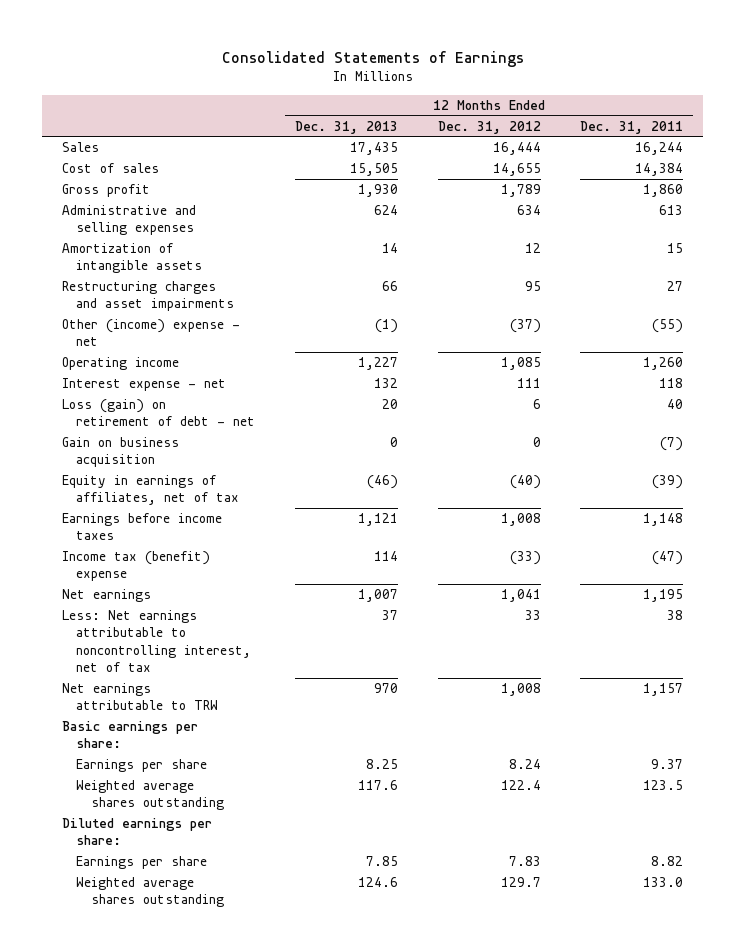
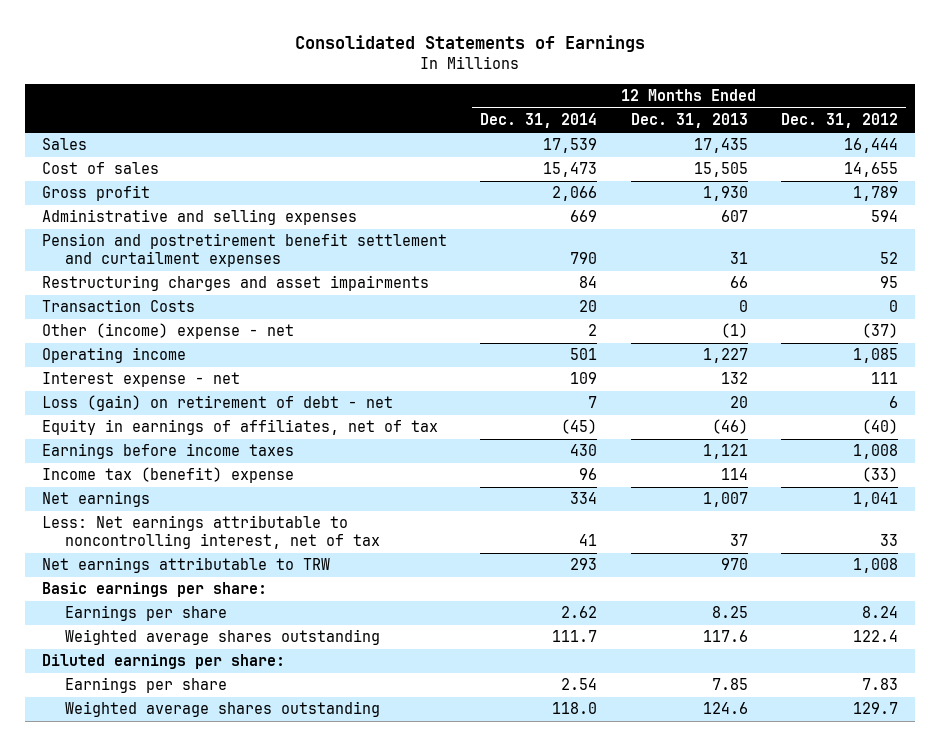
- | 12 Months Ended Dec. 31, 2013 | 12 Months Ended Dec. 31, 2012 | 12 Months Ended Dec. 31, 2011
+ | 12 Months Ended Dec. 31, 2014 | 12 Months Ended Dec. 31, 2013 | 12 Months Ended Dec. 31, 2012
- Administrative and selling expenses | 624 | 634 | 613
- Amortization of intangible assets | 14 | 12 | 15
+ Administrative and selling expenses | 669 | 607 | 594
+ Pension and postretirement benefit settlement and curtailment expenses | 790 | 31 | 52
+ Transaction Costs | 20 | 0 | 0
- Gain on business acquisition | 0 | 0 | (7)

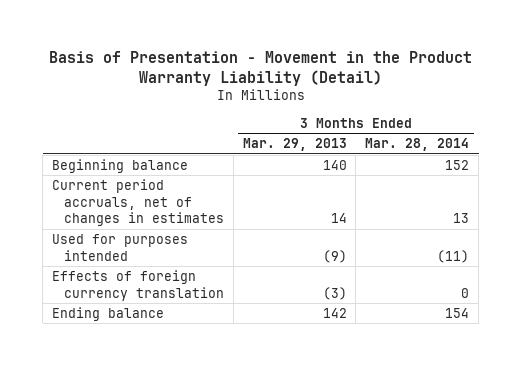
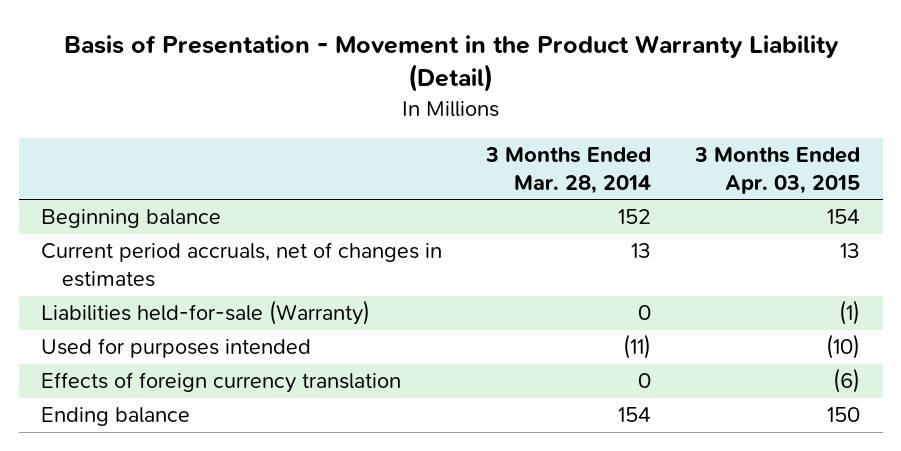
- | 3 Months Ended Mar. 29, 2013 | 3 Months Ended Mar. 28, 2014
+ | 3 Months Ended Mar. 28, 2014 | 3 Months Ended Apr. 03, 2015
+ Liabilities held-for-sale (Warranty) | 0 | (1)

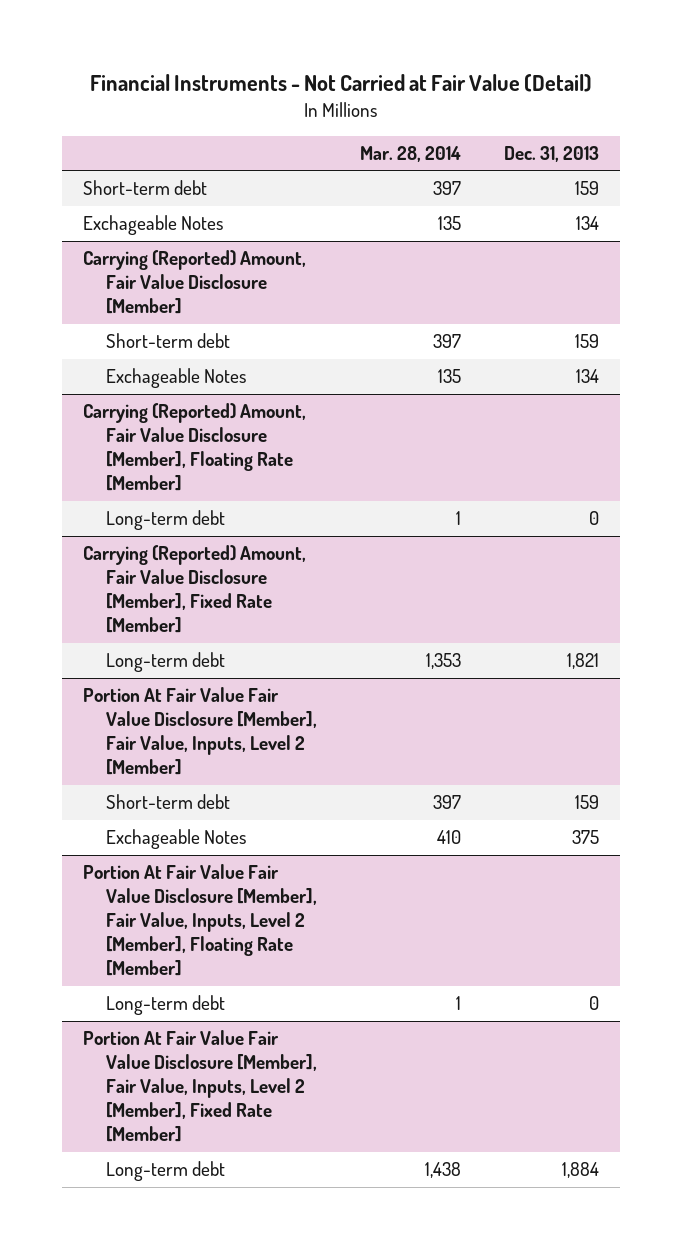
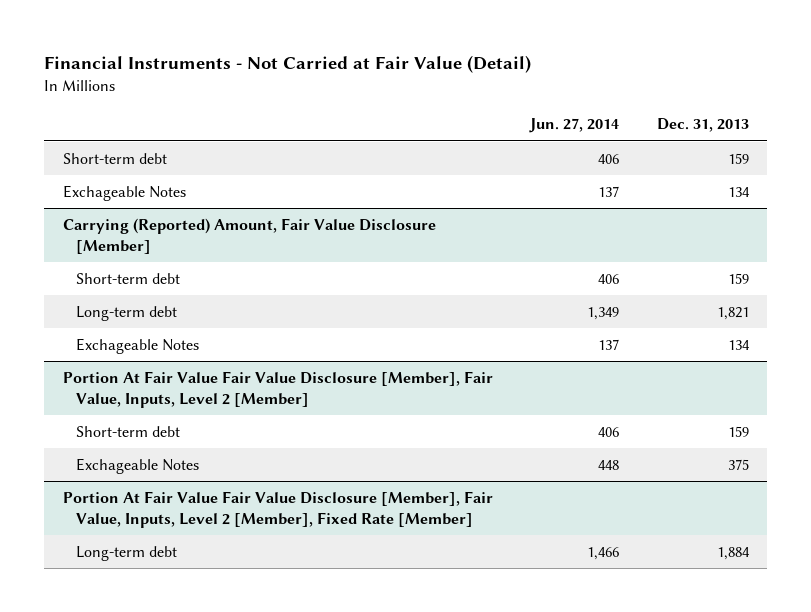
- | Mar. 28, 2014 | Dec. 31, 2013
+ | Jun. 27, 2014 | Dec. 31, 2013
- Carrying (Reported) Amount, Fair Value Disclosure [Member], Floating Rate [Member]
- Long-term debt | 1 | 0
- Carrying (Reported) Amount, Fair Value Disclosure [Member], Fixed Rate [Member]
@ Carrying (Reported) Amount, Fair Value Disclosure [Member]
moved down: Exchageable Notes | 137 | 134
- Portion At Fair Value Fair Value Disclosure [Member], Fair Value, Inputs, Level 2 [Member], Floating Rate [Member]
- Long-term debt | 1 | 0

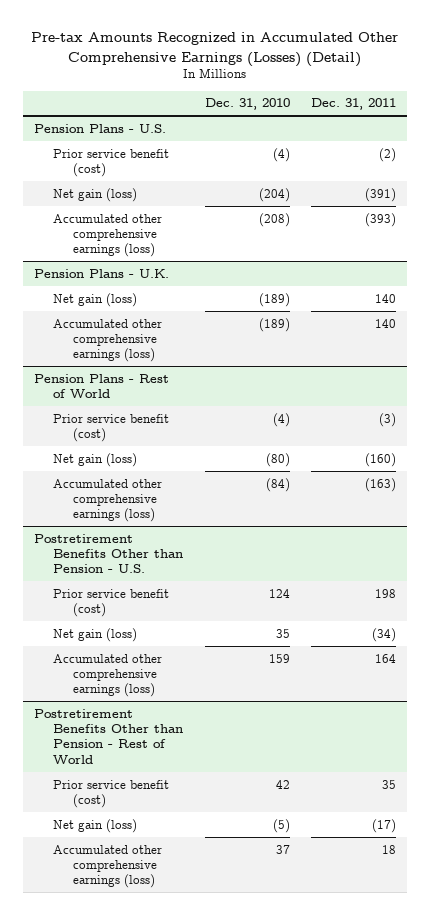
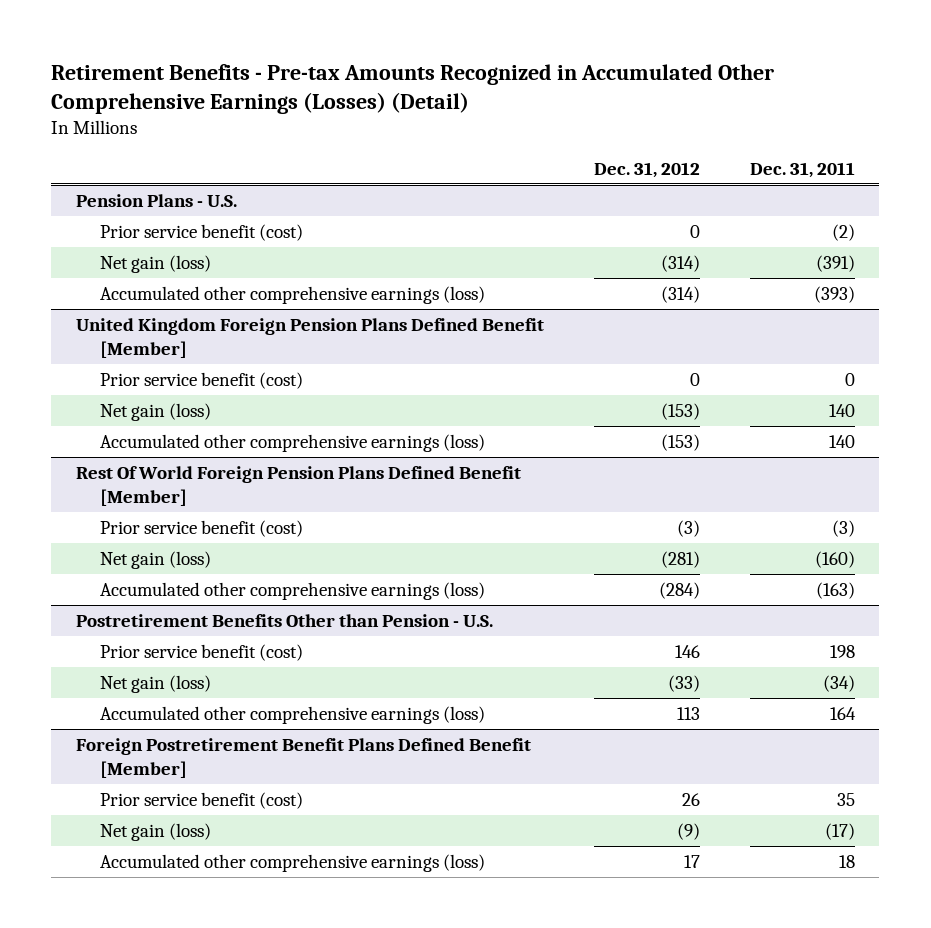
- Pre-tax Amounts Recognized in Accumulated Other Comprehensive Earnings (Losses) (Detail)
+ Retirement Benefits - Pre-tax Amounts Recognized in Accumulated Other Comprehensive Earnings (Losses) (Detail)
- | Dec. 31, 2010 | Dec. 31, 2011
+ | Dec. 31, 2012 | Dec. 31, 2011
- Pension Plans - U.K.
+ United Kingdom Foreign Pension Plans Defined Benefit [Member]
+ Prior service benefit (cost) | 0 | 0
- Pension Plans - Rest of World
+ Rest Of World Foreign Pension Plans Defined Benefit [Member]
- Postretirement Benefits Other than Pension - Rest of World
+ Foreign Postretirement Benefit Plans Defined Benefit [Member]

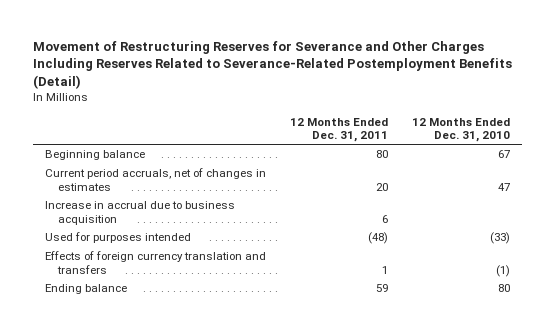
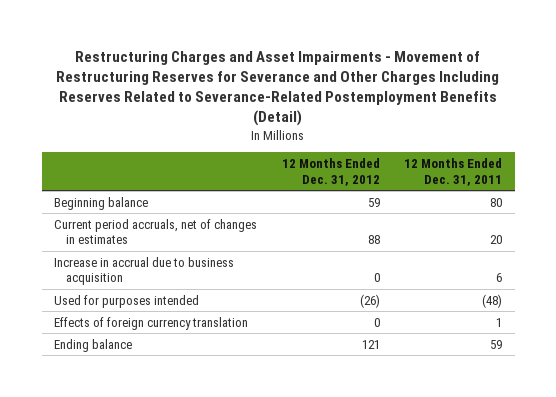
- Movement of Restructuring Reserves for Severance and Other Charges Including Reserves Related to Severance-Related Postemployment Benefits (Detail)
+ Restructuring Charges and Asset Impairments - Movement of Restructuring Reserves for Severance and Other Charges Including Reserves Related to Severance-Related Postemployment Benefits (Detail)
- | 12 Months Ended Dec. 31, 2011 | 12 Months Ended Dec. 31, 2010
+ | 12 Months Ended Dec. 31, 2012 | 12 Months Ended Dec. 31, 2011
- Effects of foreign currency translation and transfers | 1 | (1)
+ Effects of foreign currency translation | 0 | 1

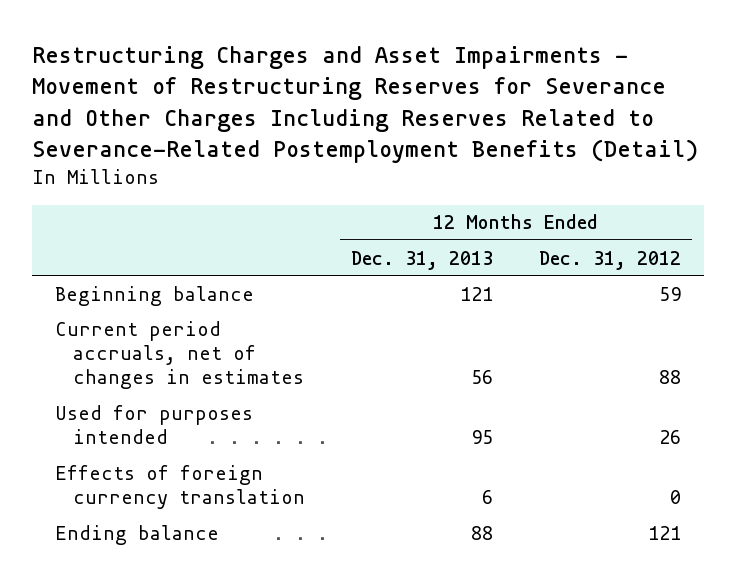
- | 12 Months Ended Dec. 31, 2012 | 12 Months Ended Dec. 31, 2011
+ | 12 Months Ended Dec. 31, 2013 | 12 Months Ended Dec. 31, 2012
- Increase in accrual due to business acquisition | 0 | 6
- Used for purposes intended | (26) | (48)
+ Used for purposes intended | 95 | 26

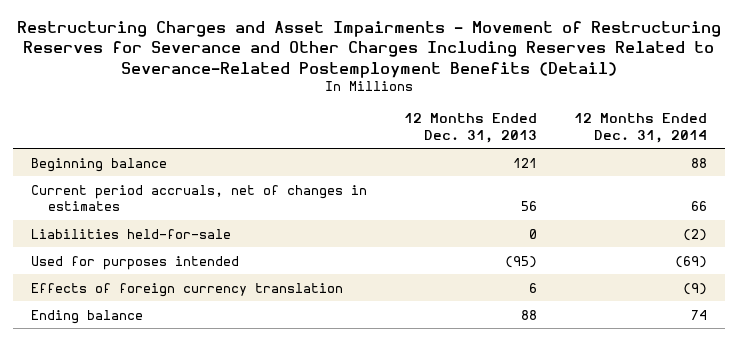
- | 12 Months Ended Dec. 31, 2013 | 12 Months Ended Dec. 31, 2012
+ | 12 Months Ended Dec. 31, 2013 | 12 Months Ended Dec. 31, 2014
- Used for purposes intended | 95 | 26
+ Liabilities held-for-sale | 0 | (2)
+ Used for purposes intended | (95) | (69)

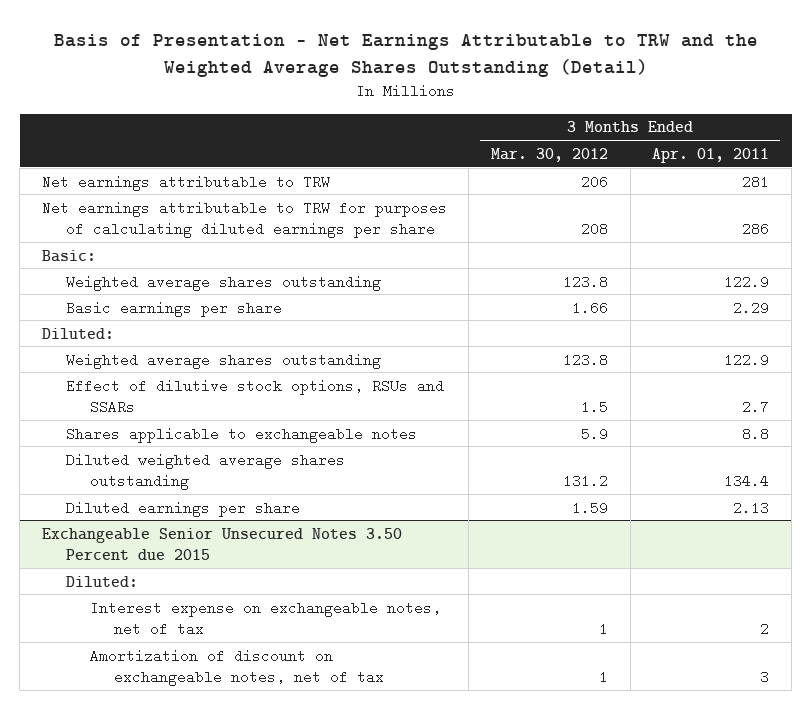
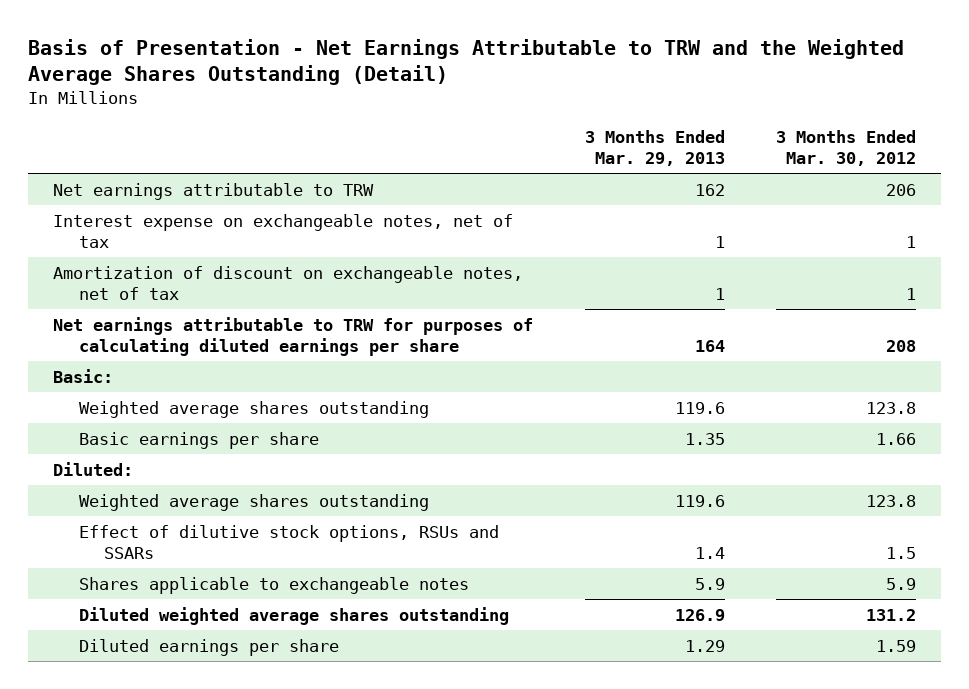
- | 3 Months Ended Mar. 30, 2012 | 3 Months Ended Apr. 01, 2011
+ | 3 Months Ended Mar. 29, 2013 | 3 Months Ended Mar. 30, 2012
+ Interest expense on exchangeable notes, net of tax | 1 | 1
+ Amortization of discount on exchangeable notes, net of tax | 1 | 1
- Exchangeable Senior Unsecured Notes 3.50 Percent due 2015
- Diluted:
- Interest expense on exchangeable notes, net of tax | 1 | 2
- Amortization of discount on exchangeable notes, net of tax | 1 | 3

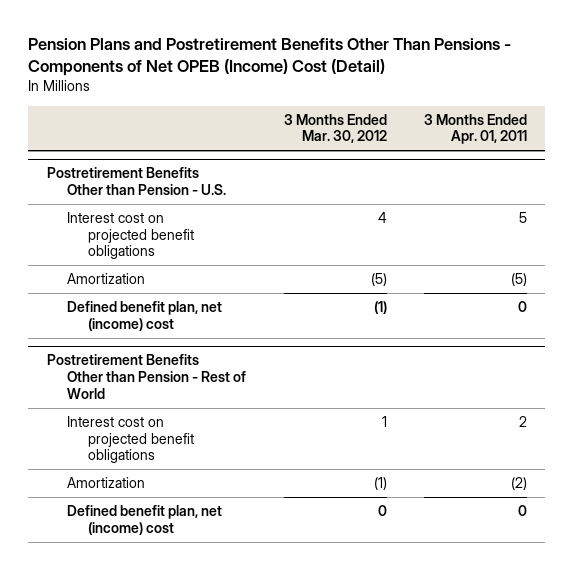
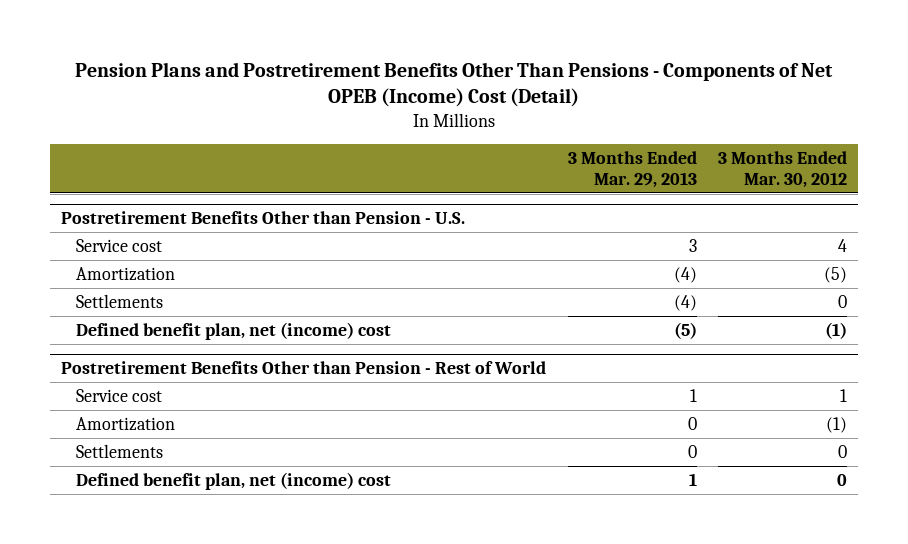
- | 3 Months Ended Mar. 30, 2012 | 3 Months Ended Apr. 01, 2011
+ | 3 Months Ended Mar. 29, 2013 | 3 Months Ended Mar. 30, 2012
@ Postretirement Benefits Other than Pension - U.S.
- Interest cost on projected benefit obligations | 4 | 5
+ Service cost | 3 | 4
+ Settlements | (4) | 0
@ Postretirement Benefits Other than Pension - Rest of World
- Interest cost on projected benefit obligations | 1 | 2
+ Service cost | 1 | 1
+ Settlements | 0 | 0

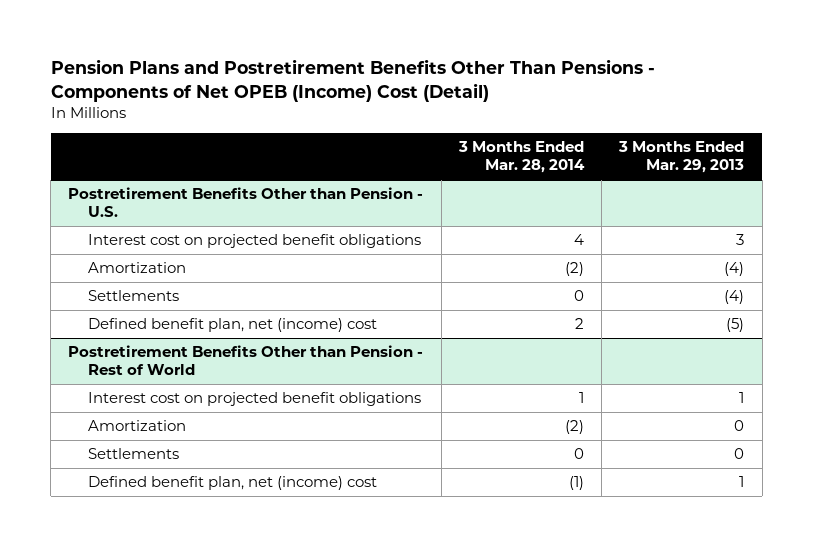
- | 3 Months Ended Mar. 29, 2013 | 3 Months Ended Mar. 30, 2012
+ | 3 Months Ended Mar. 28, 2014 | 3 Months Ended Mar. 29, 2013
@ Postretirement Benefits Other than Pension - U.S.
- Service cost | 3 | 4
+ Interest cost on projected benefit obligations | 4 | 3
@ Postretirement Benefits Other than Pension - Rest of World
- Service cost | 1 | 1
+ Interest cost on projected benefit obligations | 1 | 1

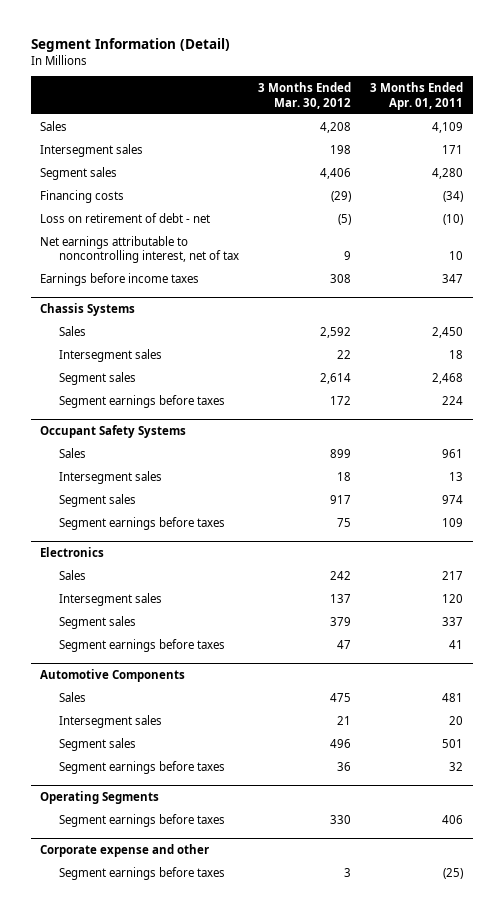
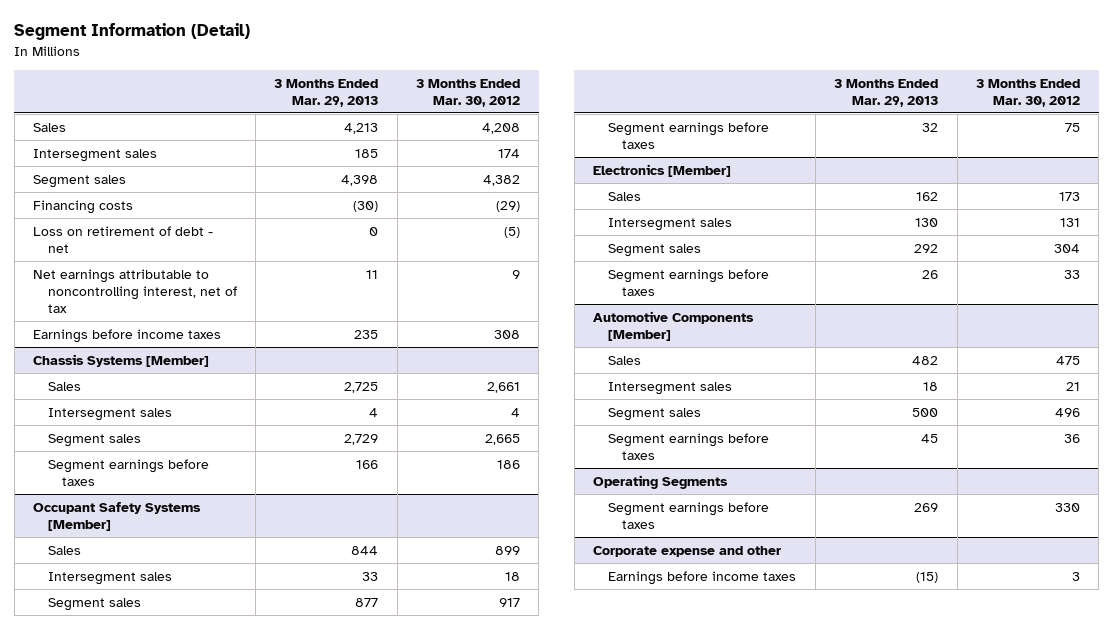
- | 3 Months Ended Mar. 30, 2012 | 3 Months Ended Apr. 01, 2011
+ | 3 Months Ended Mar. 29, 2013 | 3 Months Ended Mar. 30, 2012
- Intersegment sales | 198 | 171
- Segment sales | 4,406 | 4,280
+ Intersegment sales | 185 | 174
+ Segment sales | 4,398 | 4,382
- Chassis Systems
- Sales | 2,592 | 2,450
- Intersegment sales | 22 | 18
- Segment sales | 2,614 | 2,468
- Segment earnings before taxes | 172 | 224
- Occupant Safety Systems
+ Chassis Systems [Member]
+ Sales | 2,725 | 2,661
+ Intersegment sales | 4 | 4
+ Segment sales | 2,729 | 2,665
+ Segment earnings before taxes | 166 | 186
+ Occupant Safety Systems [Member]
- Electronics
- Sales | 242 | 217
- Intersegment sales | 137 | 120
- Segment sales | 379 | 337
- Segment earnings before taxes | 47 | 41
- Automotive Components
+ Electronics [Member]
+ Sales | 162 | 173
+ Intersegment sales | 130 | 131
+ Segment sales | 292 | 304
+ Segment earnings before taxes | 26 | 33
+ Automotive Components [Member]
@ Corporate expense and other
- Segment earnings before taxes | 3 | (25)
+ Earnings before income taxes | (15) | 3

